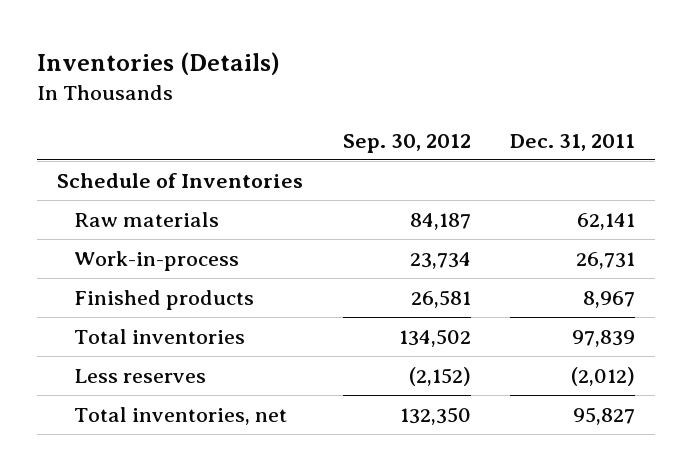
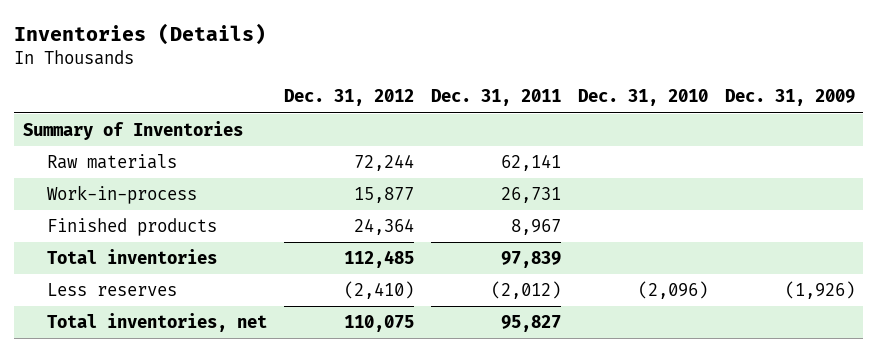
- | Sep. 30, 2012 | Dec. 31, 2011
+ | Dec. 31, 2012 | Dec. 31, 2011 | Dec. 31, 2010 | Dec. 31, 2009
- Schedule of Inventories
+ Summary of Inventories

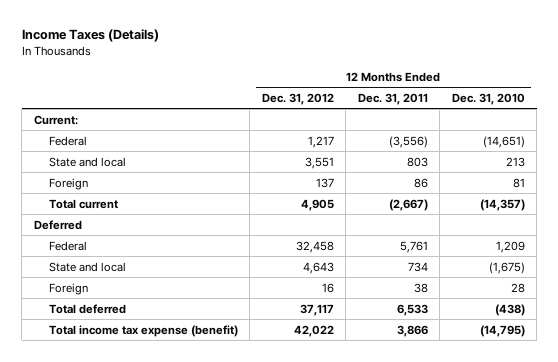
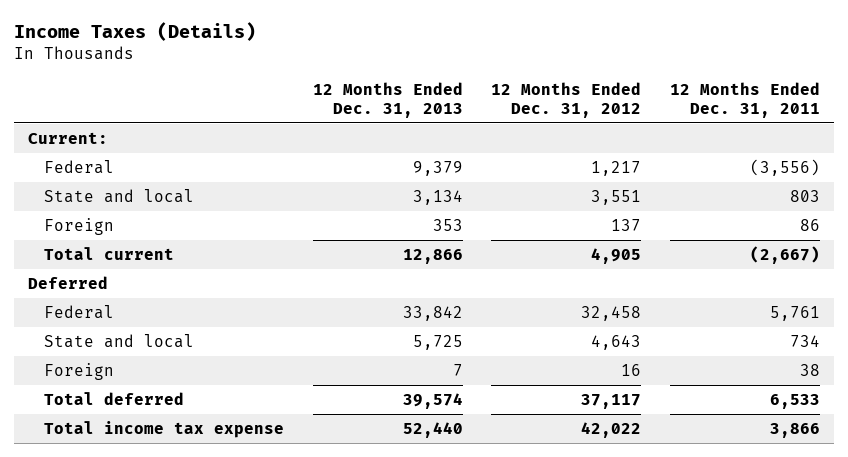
- | 12 Months Ended Dec. 31, 2012 | 12 Months Ended Dec. 31, 2011 | 12 Months Ended Dec. 31, 2010
+ | 12 Months Ended Dec. 31, 2013 | 12 Months Ended Dec. 31, 2012 | 12 Months Ended Dec. 31, 2011
- Total income tax expense (benefit) | 42,022 | 3,866 | (14,795)
+ Total income tax expense | 52,440 | 42,022 | 3,866

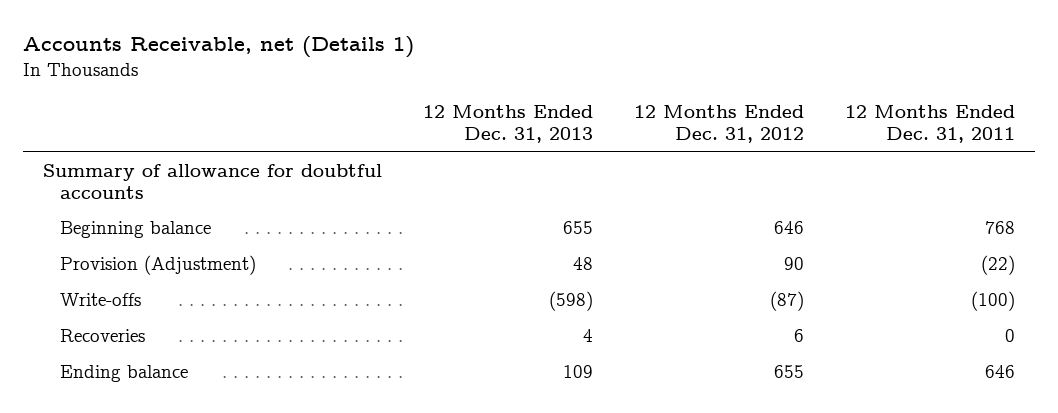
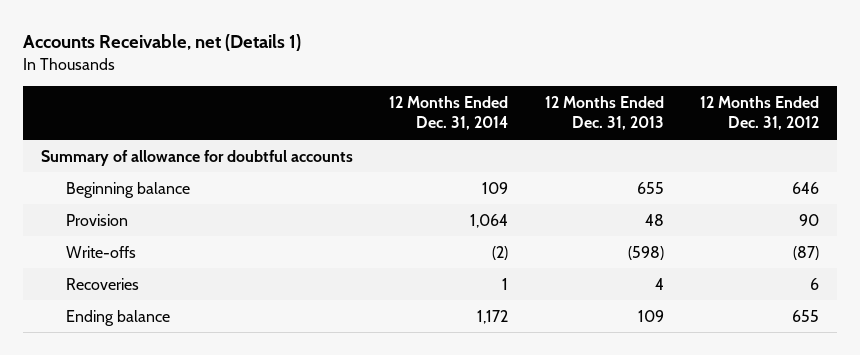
- | 12 Months Ended Dec. 31, 2013 | 12 Months Ended Dec. 31, 2012 | 12 Months Ended Dec. 31, 2011
+ | 12 Months Ended Dec. 31, 2014 | 12 Months Ended Dec. 31, 2013 | 12 Months Ended Dec. 31, 2012
- Provision (Adjustment) | 48 | 90 | (22)
+ Provision | 1,064 | 48 | 90

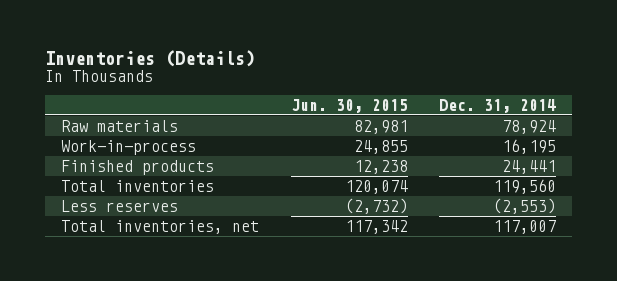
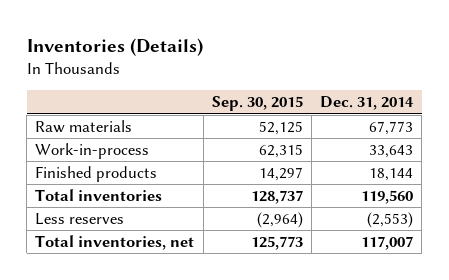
- | Jun. 30, 2015 | Dec. 31, 2014
+ | Sep. 30, 2015 | Dec. 31, 2014
- Raw materials | 82,981 | 78,924
- Work-in-process | 24,855 | 16,195
- Finished products | 12,238 | 24,441
+ Raw materials | 52,125 | 67,773
+ Work-in-process | 62,315 | 33,643
+ Finished products | 14,297 | 18,144

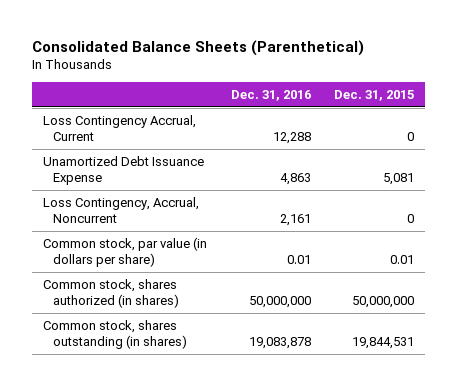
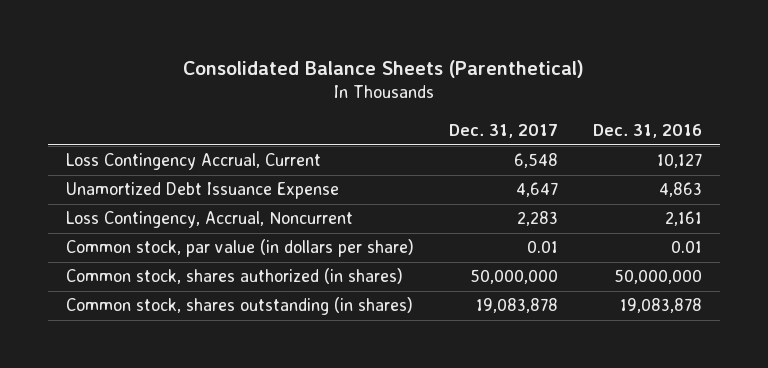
- | Dec. 31, 2016 | Dec. 31, 2015
+ | Dec. 31, 2017 | Dec. 31, 2016
- Loss Contingency Accrual, Current | 12,288 | 0
+ Loss Contingency Accrual, Current | 6,548 | 10,127

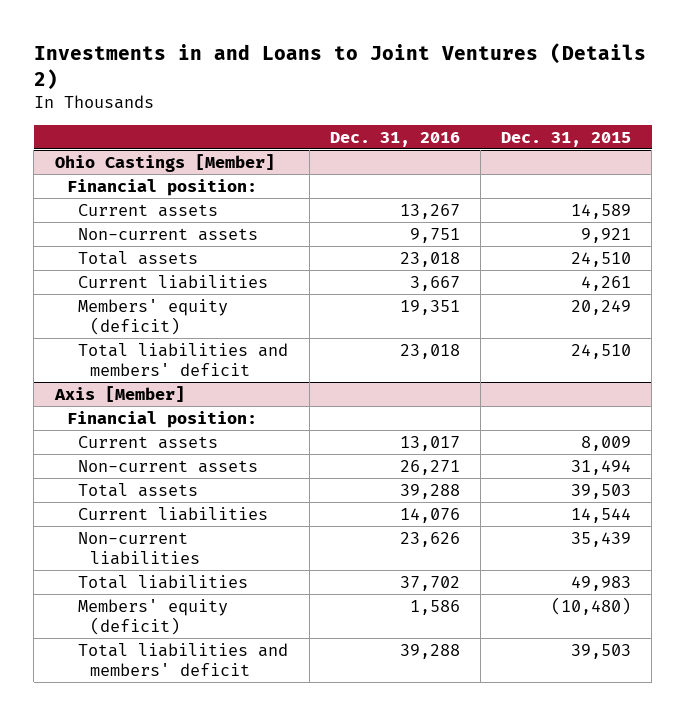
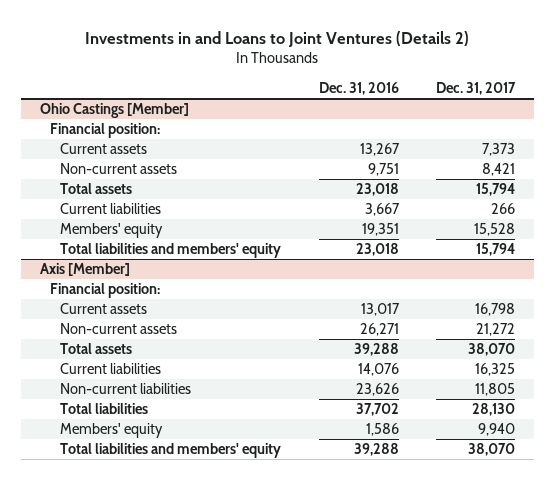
- | Dec. 31, 2016 | Dec. 31, 2015
+ | Dec. 31, 2016 | Dec. 31, 2017
@ Ohio Castings [Member]
- Members' equity (deficit) | 19,351 | 20,249
- Total liabilities and members' deficit | 23,018 | 24,510
+ Members' equity | 19,351 | 15,528
+ Total liabilities and members' equity | 23,018 | 15,794
@ Axis [Member]
- Members' equity (deficit) | 1,586 | (10,480)
- Total liabilities and members' deficit | 39,288 | 39,503
+ Members' equity | 1,586 | 9,940
+ Total liabilities and members' equity | 39,288 | 38,070

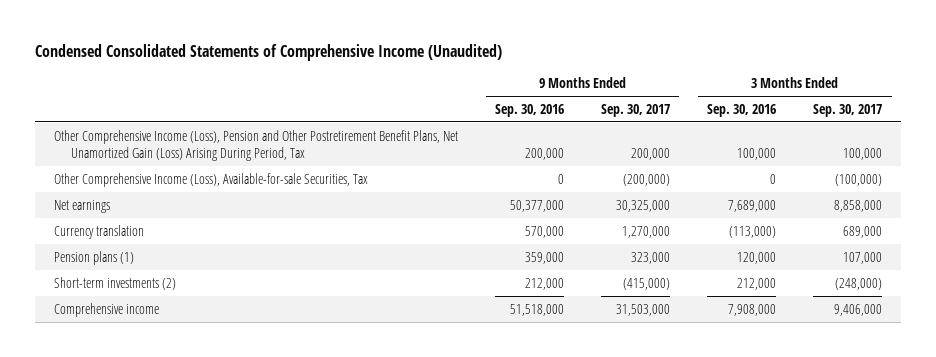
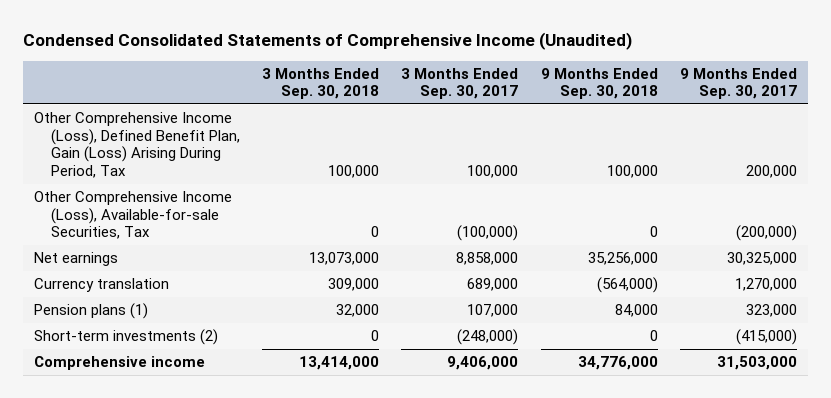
- | 9 Months Ended Sep. 30, 2016 | 9 Months Ended Sep. 30, 2017 | 3 Months Ended Sep. 30, 2016 | 3 Months Ended Sep. 30, 2017
+ | 3 Months Ended Sep. 30, 2018 | 3 Months Ended Sep. 30, 2017 | 9 Months Ended Sep. 30, 2018 | 9 Months Ended Sep. 30, 2017
- Other Comprehensive Income (Loss), Pension and Other Postretirement Benefit Plans, Net Unamortized Gain (Loss) Arising During Period, Tax | 200,000 | 200,000 | 100,000 | 100,000
+ Other Comprehensive Income (Loss), Defined Benefit Plan, Gain (Loss) Arising During Period, Tax | 100,000 | 100,000 | 100,000 | 200,000

